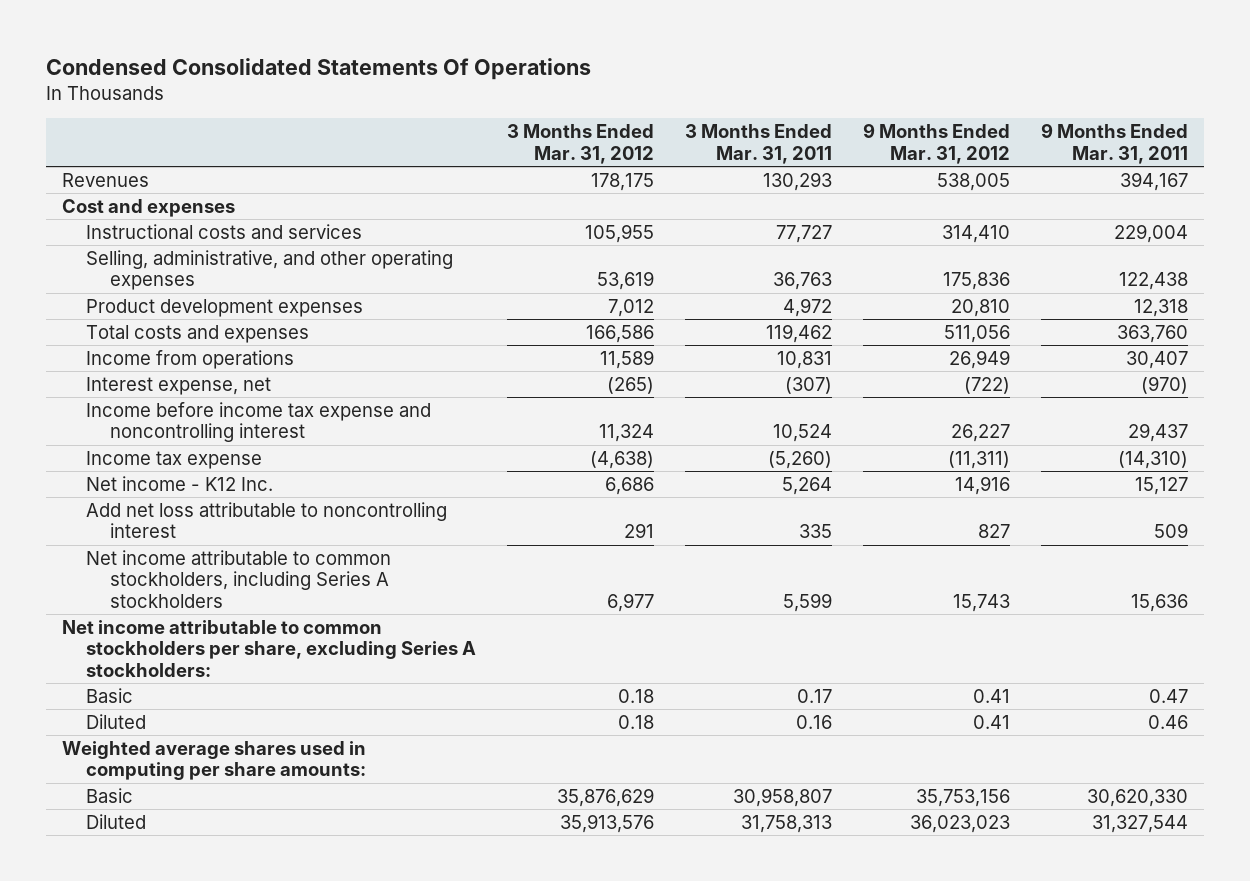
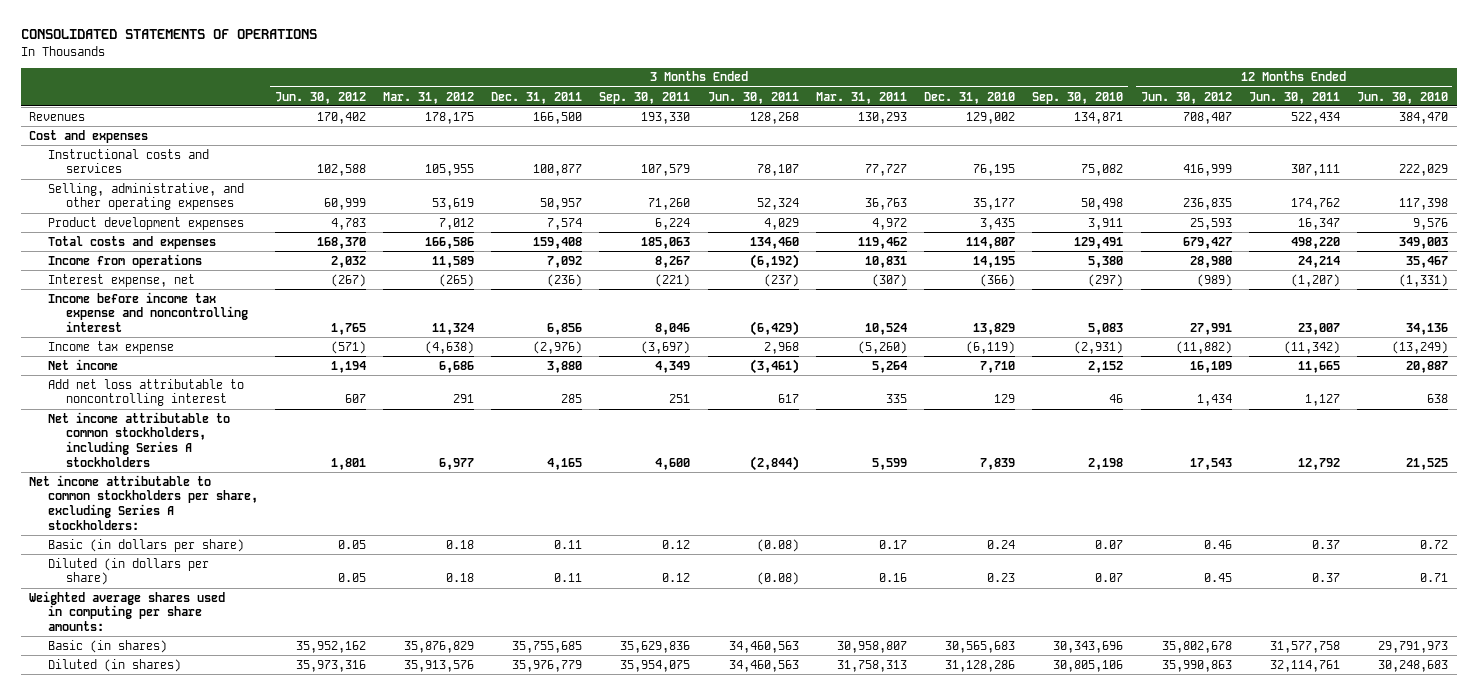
- Condensed Consolidated Statements Of Operations
+ CONSOLIDATED STATEMENTS OF OPERATIONS
- | 3 Months Ended Mar. 31, 2012 | 3 Months Ended Mar. 31, 2011 | 9 Months Ended Mar. 31, 2012 | 9 Months Ended Mar. 31, 2011
+ | 3 Months Ended Jun. 30, 2012 | 3 Months Ended Mar. 31, 2012 | 3 Months Ended Dec. 31, 2011 | 3 Months Ended Sep. 30, 2011 | 3 Months Ended Jun. 30, 2011 | 3 Months Ended Mar. 31, 2011 | 3 Months Ended Dec. 31, 2010 | 3 Months Ended Sep. 30, 2010 | 12 Months Ended Jun. 30, 2012 | 12 Months Ended Jun. 30, 2011 | 12 Months Ended Jun. 30, 2010
- Net income - K12 Inc. | 6,686 | 5,264 | 14,916 | 15,127
+ Net income | 1,194 | 6,686 | 3,880 | 4,349 | (3,461) | 5,264 | 7,710 | 2,152 | 16,109 | 11,665 | 20,887
- Basic | 0.18 | 0.17 | 0.41 | 0.47
- Diluted | 0.18 | 0.16 | 0.41 | 0.46
+ Basic (in dollars per share) | 0.05 | 0.18 | 0.11 | 0.12 | (0.08) | 0.17 | 0.24 | 0.07 | 0.46 | 0.37 | 0.72
+ Diluted (in dollars per share) | 0.05 | 0.18 | 0.11 | 0.12 | (0.08) | 0.16 | 0.23 | 0.07 | 0.45 | 0.37 | 0.71
- Basic | 35,876,629 | 30,958,807 | 35,753,156 | 30,620,330
- Diluted | 35,913,576 | 31,758,313 | 36,023,023 | 31,327,544
+ Basic (in shares) | 35,952,162 | 35,876,829 | 35,755,685 | 35,629,836 | 34,460,563 | 30,958,807 | 30,565,683 | 30,343,696 | 35,802,678 | 31,577,758 | 29,791,973
+ Diluted (in shares) | 35,973,316 | 35,913,576 | 35,976,779 | 35,954,075 | 34,460,563 | 31,758,313 | 31,128,286 | 30,805,106 | 35,990,863 | 32,114,761 | 30,248,683

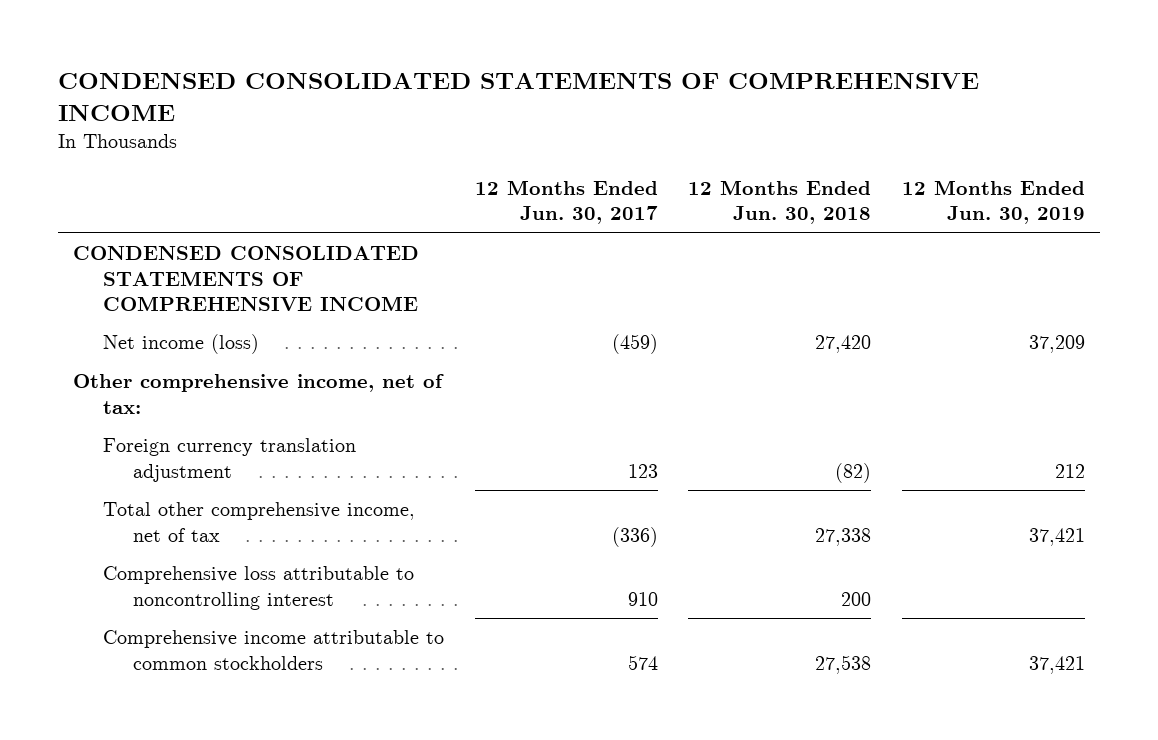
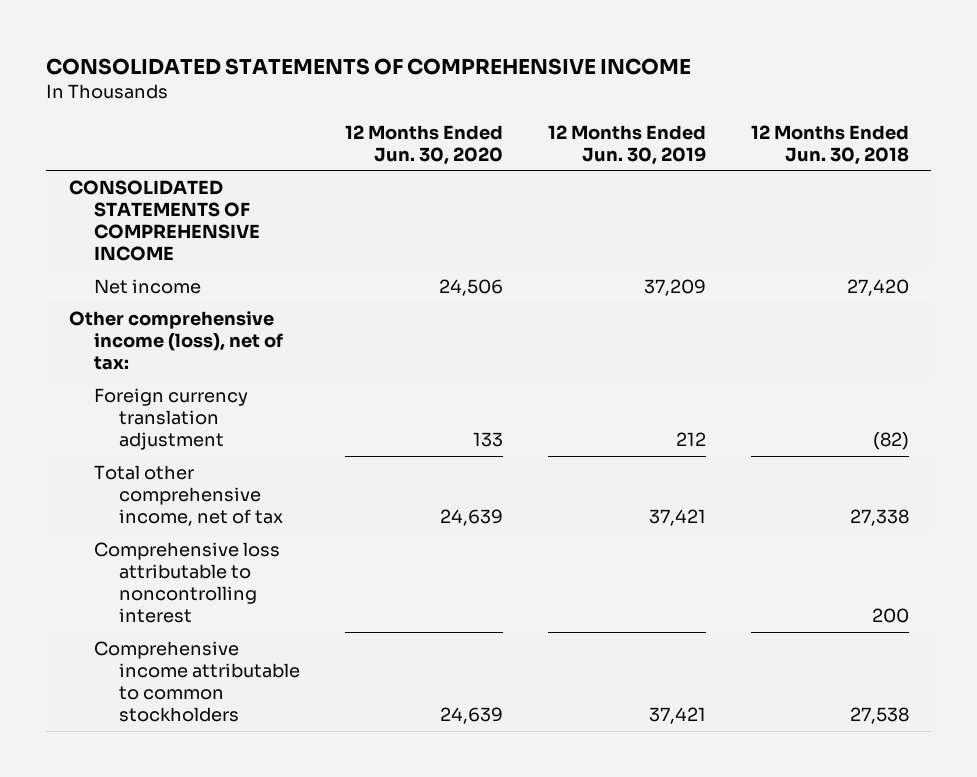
- CONDENSED CONSOLIDATED STATEMENTS OF COMPREHENSIVE INCOME
+ CONSOLIDATED STATEMENTS OF COMPREHENSIVE INCOME
- | 12 Months Ended Jun. 30, 2017 | 12 Months Ended Jun. 30, 2018 | 12 Months Ended Jun. 30, 2019
+ | 12 Months Ended Jun. 30, 2020 | 12 Months Ended Jun. 30, 2019 | 12 Months Ended Jun. 30, 2018
- CONDENSED CONSOLIDATED STATEMENTS OF COMPREHENSIVE INCOME
- Net income (loss) | (459) | 27,420 | 37,209
- Other comprehensive income, net of tax:
+ CONSOLIDATED STATEMENTS OF COMPREHENSIVE INCOME
+ Net income | 24,506 | 37,209 | 27,420
+ Other comprehensive income (loss), net of tax:

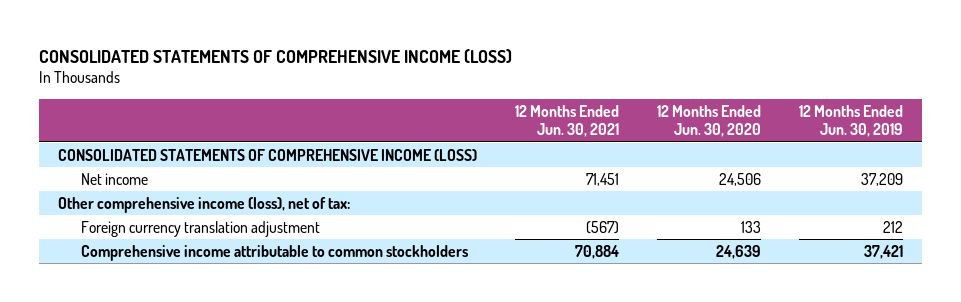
- CONSOLIDATED STATEMENTS OF COMPREHENSIVE INCOME
+ CONSOLIDATED STATEMENTS OF COMPREHENSIVE INCOME (LOSS)
- | 12 Months Ended Jun. 30, 2020 | 12 Months Ended Jun. 30, 2019 | 12 Months Ended Jun. 30, 2018
+ | 12 Months Ended Jun. 30, 2021 | 12 Months Ended Jun. 30, 2020 | 12 Months Ended Jun. 30, 2019
- CONSOLIDATED STATEMENTS OF COMPREHENSIVE INCOME
+ CONSOLIDATED STATEMENTS OF COMPREHENSIVE INCOME (LOSS)
- Total other comprehensive income, net of tax | 24,639 | 37,421 | 27,338
- Comprehensive loss attributable to noncontrolling interest | | | 200

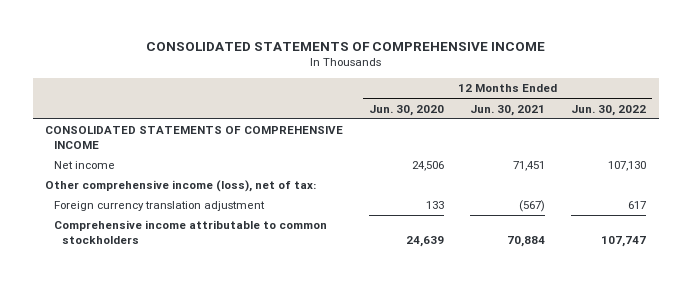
- CONSOLIDATED STATEMENTS OF COMPREHENSIVE INCOME (LOSS)
+ CONSOLIDATED STATEMENTS OF COMPREHENSIVE INCOME
- | 12 Months Ended Jun. 30, 2021 | 12 Months Ended Jun. 30, 2020 | 12 Months Ended Jun. 30, 2019
+ | 12 Months Ended Jun. 30, 2020 | 12 Months Ended Jun. 30, 2021 | 12 Months Ended Jun. 30, 2022
- CONSOLIDATED STATEMENTS OF COMPREHENSIVE INCOME (LOSS)
+ CONSOLIDATED STATEMENTS OF COMPREHENSIVE INCOME

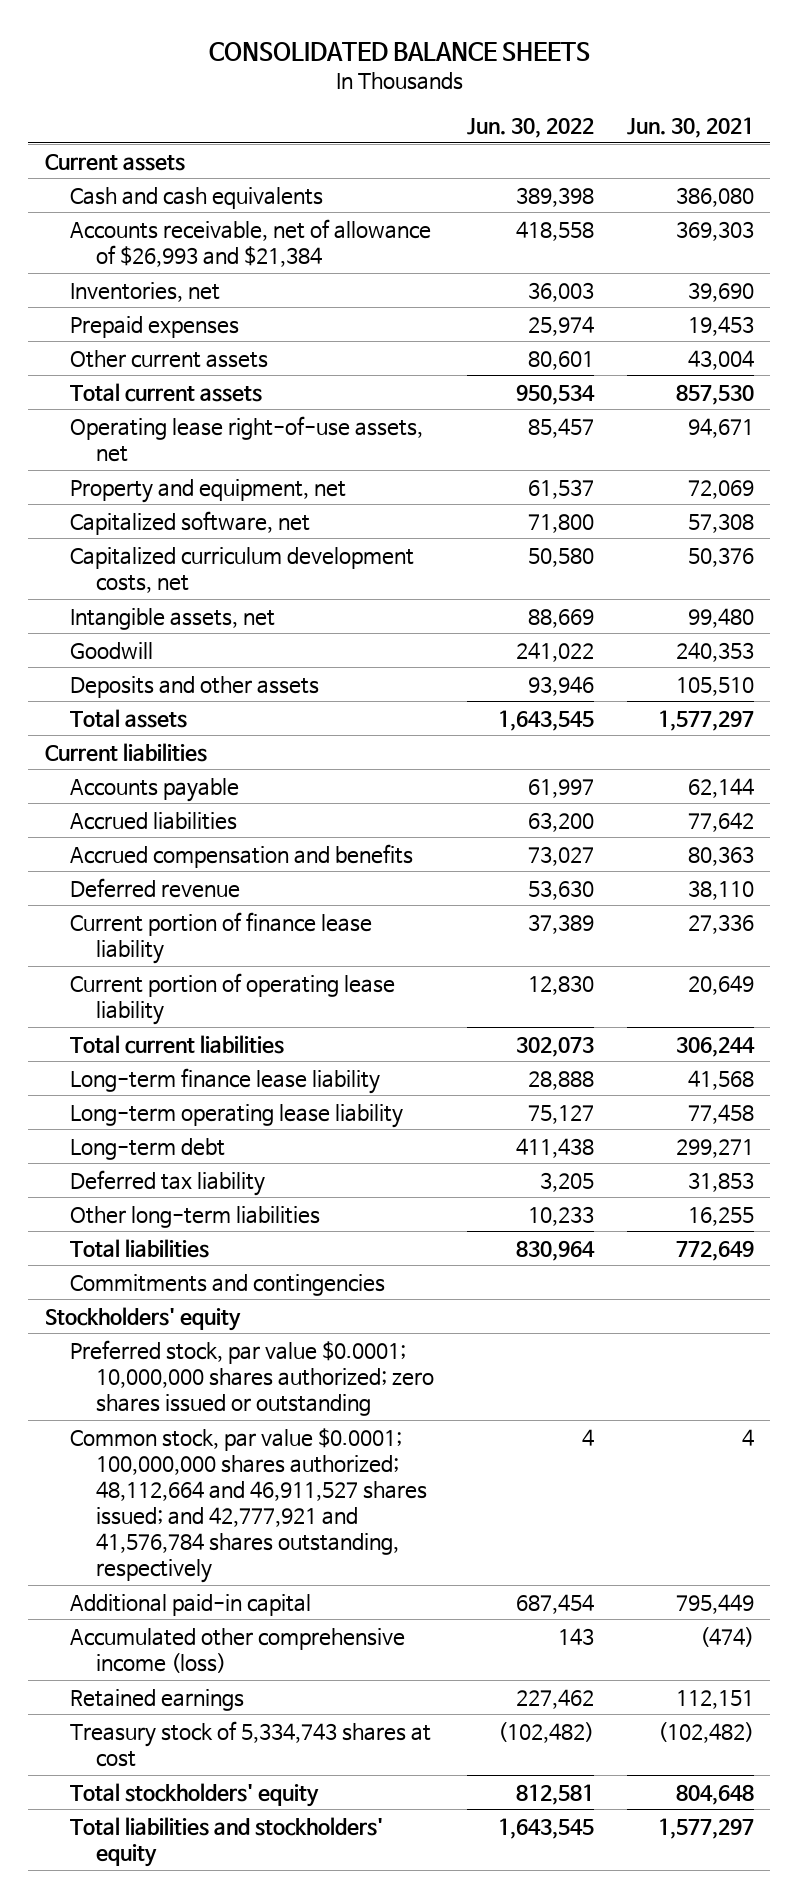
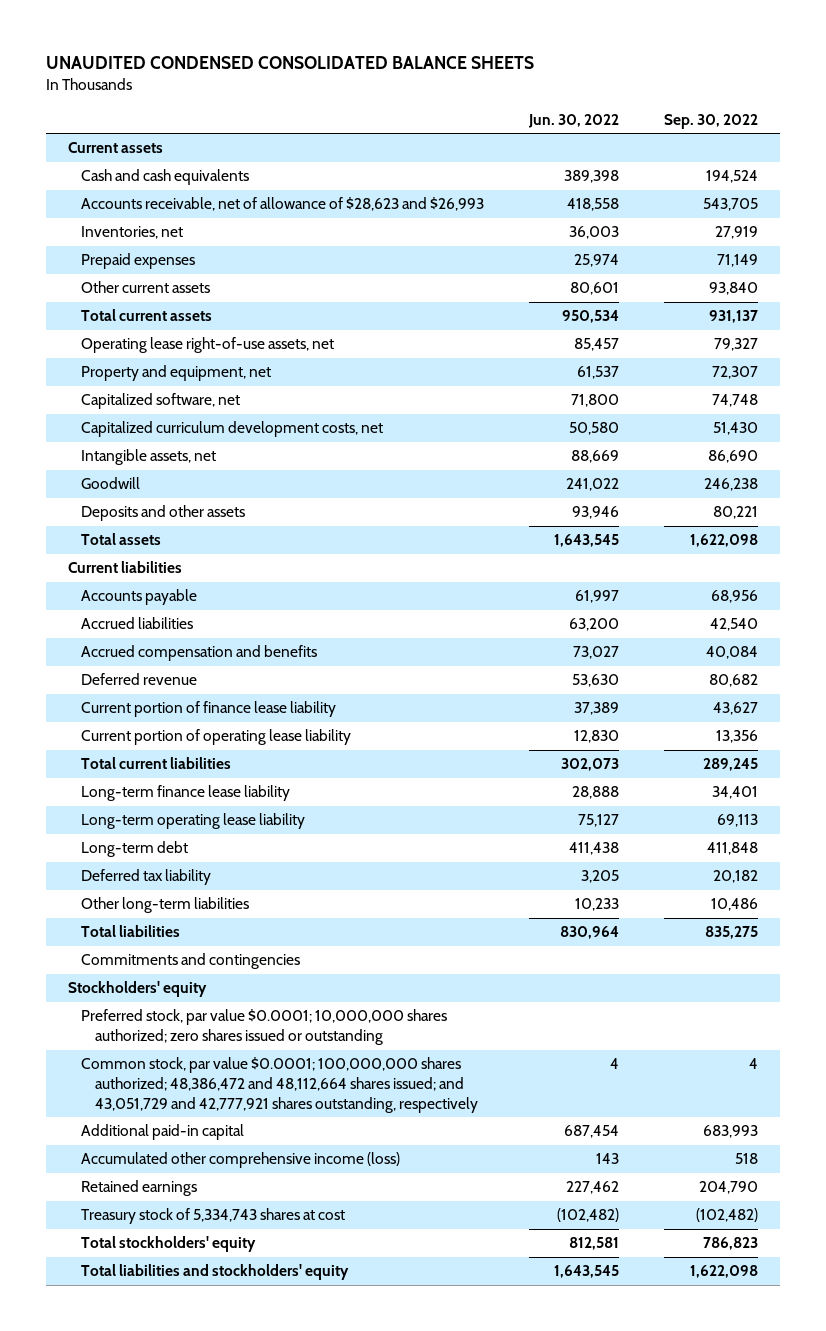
- CONSOLIDATED BALANCE SHEETS
+ UNAUDITED CONDENSED CONSOLIDATED BALANCE SHEETS
- | Jun. 30, 2022 | Jun. 30, 2021
+ | Jun. 30, 2022 | Sep. 30, 2022
- Accounts receivable, net of allowance of $26,993 and $21,384 | 418,558 | 369,303
+ Accounts receivable, net of allowance of $28,623 and $26,993 | 418,558 | 543,705
- Common stock, par value $0.0001; 100,000,000 shares authorized; 48,112,664 and 46,911,527 shares issued; and 42,777,921 and 41,576,784 shares outstanding, respectively | 4 | 4
+ Common stock, par value $0.0001; 100,000,000 shares authorized; 48,386,472 and 48,112,664 shares issued; and 43,051,729 and 42,777,921 shares outstanding, respectively | 4 | 4

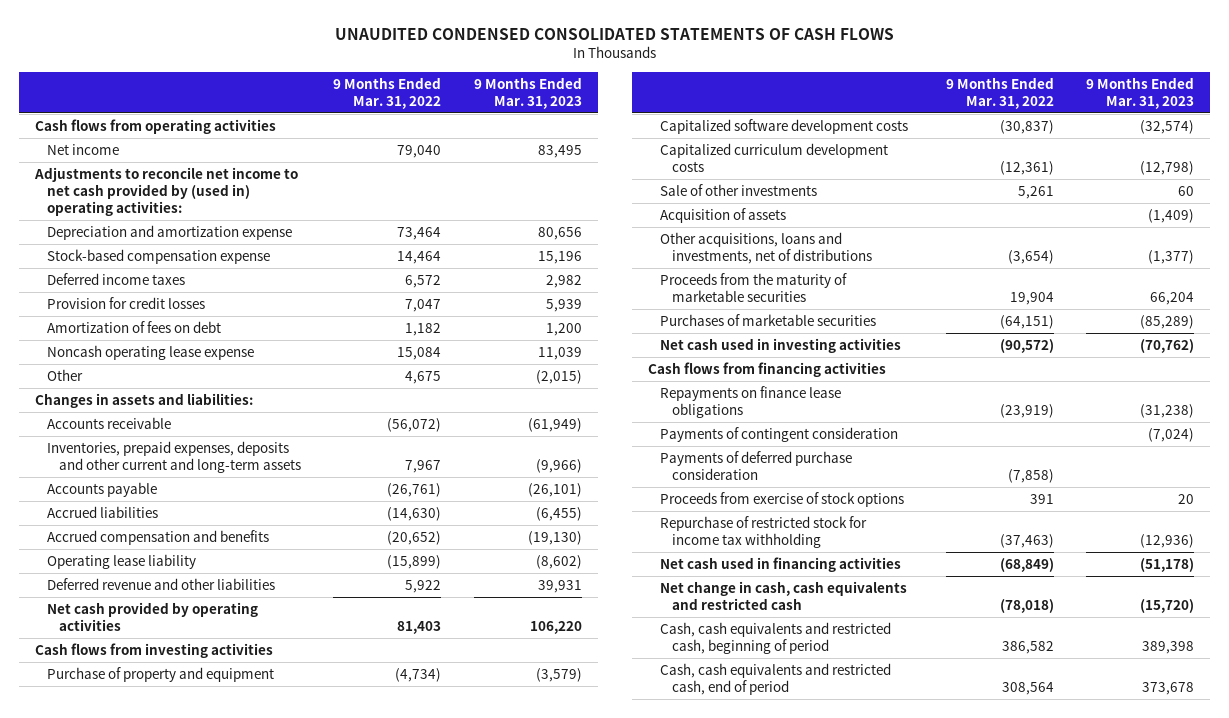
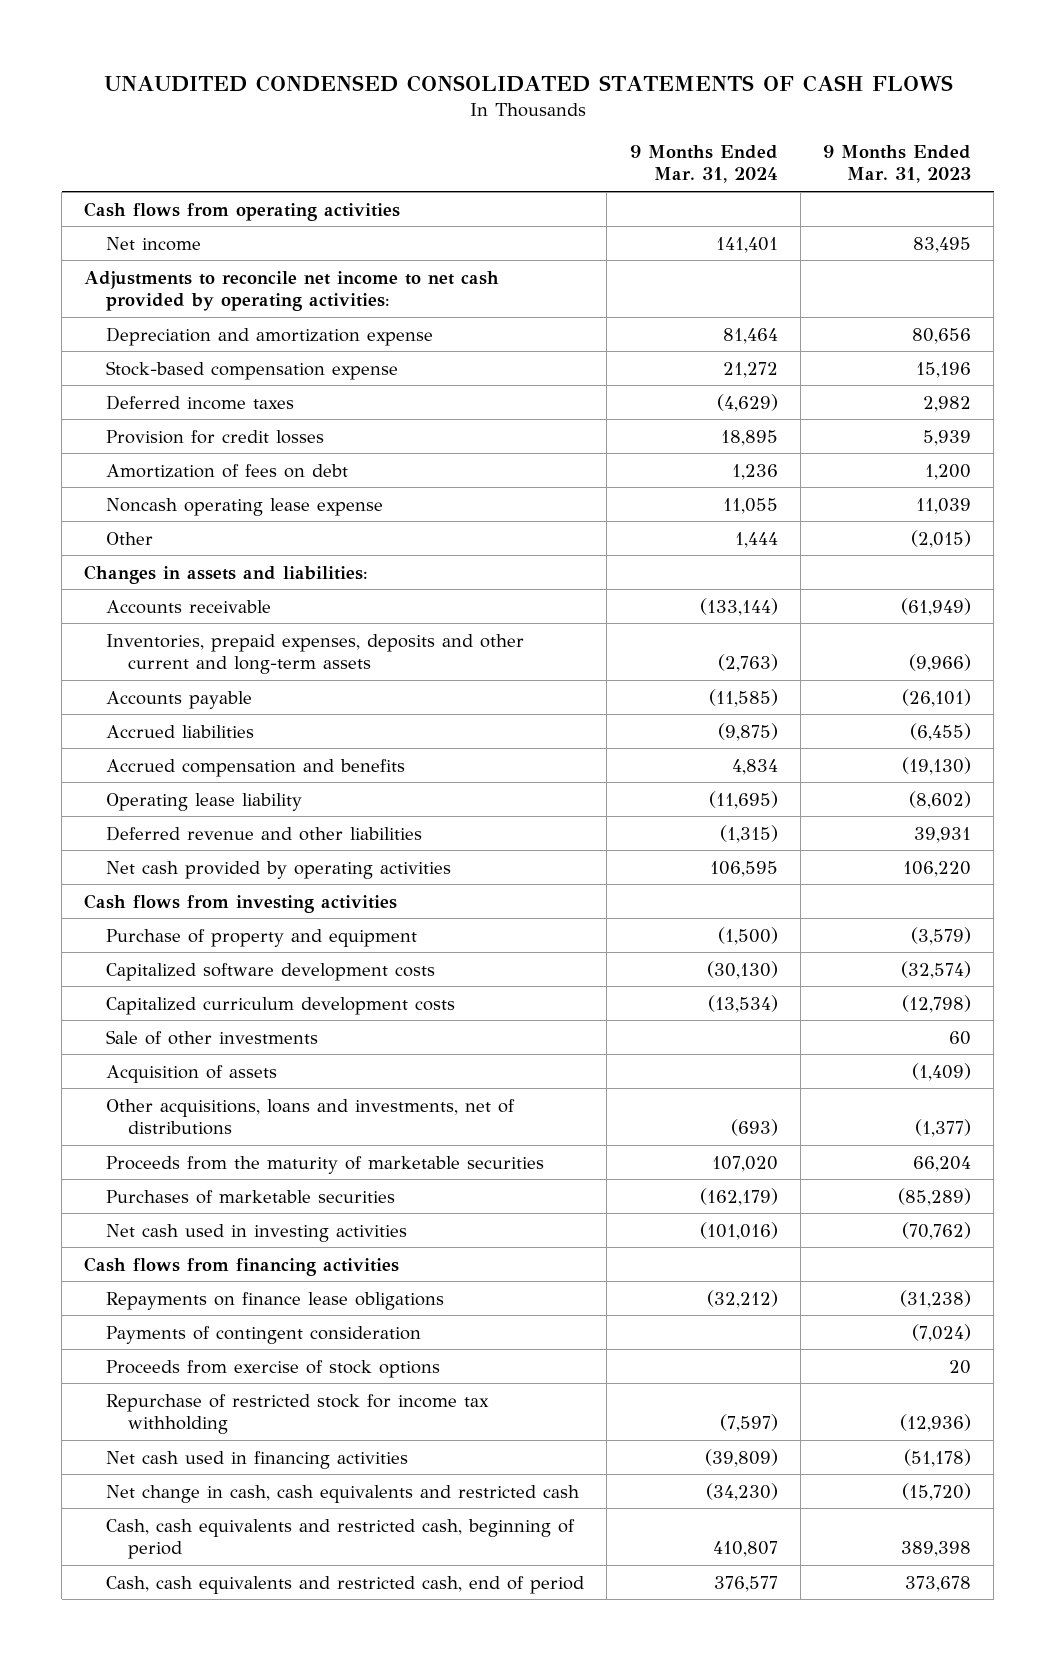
- | 9 Months Ended Mar. 31, 2022 | 9 Months Ended Mar. 31, 2023
+ | 9 Months Ended Mar. 31, 2024 | 9 Months Ended Mar. 31, 2023
- Adjustments to reconcile net income to net cash provided by (used in) operating activities:
+ Adjustments to reconcile net income to net cash provided by operating activities:
- Payments of deferred purchase consideration | (7,858) |

